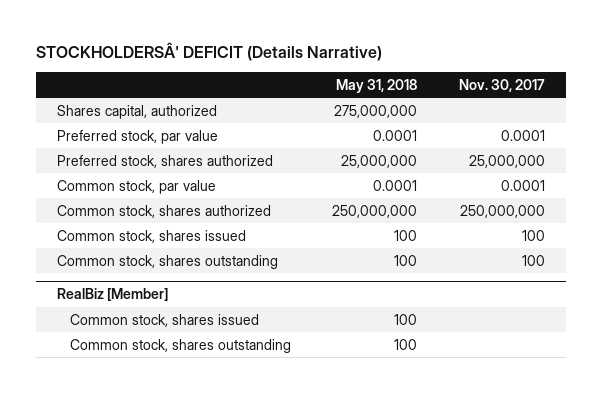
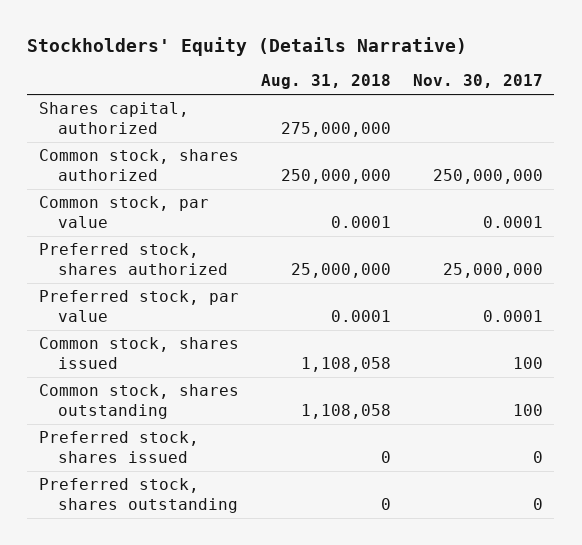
- STOCKHOLDERSÂ' DEFICIT (Details Narrative)
+ Stockholders' Equity (Details Narrative)
- | May 31, 2018 | Nov. 30, 2017
+ | Aug. 31, 2018 | Nov. 30, 2017
moved down: Common stock, par value | 0.0001 | 0.0001
moved down: Preferred stock, shares authorized | 25,000,000 | 25,000,000
moved down: Preferred stock, par value | 0.0001 | 0.0001
- RealBiz [Member]
- Common stock, shares issued | 100 |
- Common stock, shares outstanding | 100 |
+ Preferred stock, shares issued | 0 | 0
+ Preferred stock, shares outstanding | 0 | 0

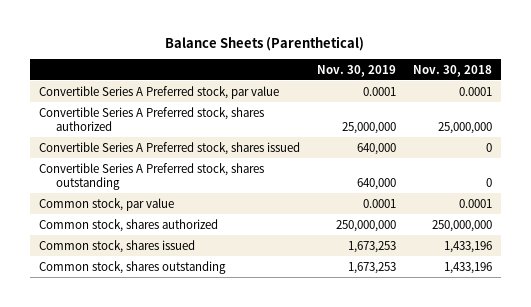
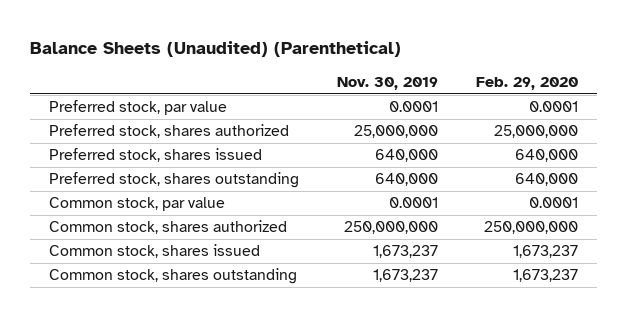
- Balance Sheets (Parenthetical)
+ Balance Sheets (Unaudited) (Parenthetical)
- | Nov. 30, 2019 | Nov. 30, 2018
+ | Nov. 30, 2019 | Feb. 29, 2020
- Convertible Series A Preferred stock, par value | 0.0001 | 0.0001
- Convertible Series A Preferred stock, shares authorized | 25,000,000 | 25,000,000
- Convertible Series A Preferred stock, shares issued | 640,000 | 0
- Convertible Series A Preferred stock, shares outstanding | 640,000 | 0
+ Preferred stock, par value | 0.0001 | 0.0001
+ Preferred stock, shares authorized | 25,000,000 | 25,000,000
+ Preferred stock, shares issued | 640,000 | 640,000
+ Preferred stock, shares outstanding | 640,000 | 640,000
- Common stock, shares issued | 1,673,253 | 1,433,196
- Common stock, shares outstanding | 1,673,253 | 1,433,196
+ Common stock, shares issued | 1,673,237 | 1,673,237
+ Common stock, shares outstanding | 1,673,237 | 1,673,237

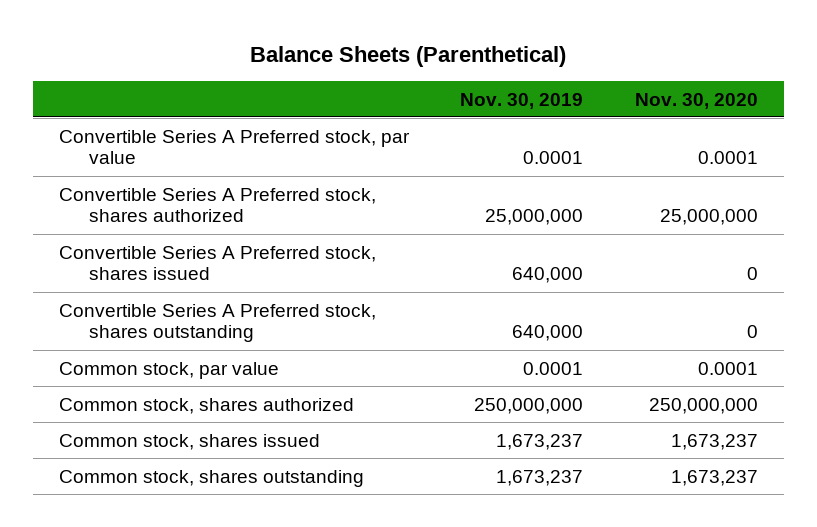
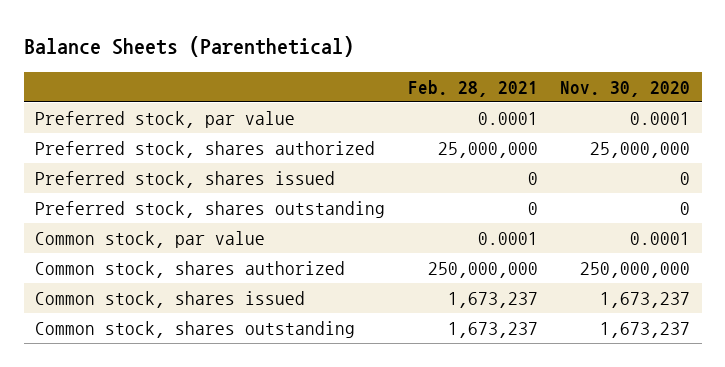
- | Nov. 30, 2019 | Nov. 30, 2020
+ | Feb. 28, 2021 | Nov. 30, 2020
- Convertible Series A Preferred stock, par value | 0.0001 | 0.0001
- Convertible Series A Preferred stock, shares authorized | 25,000,000 | 25,000,000
- Convertible Series A Preferred stock, shares issued | 640,000 | 0
- Convertible Series A Preferred stock, shares outstanding | 640,000 | 0
+ Preferred stock, par value | 0.0001 | 0.0001
+ Preferred stock, shares authorized | 25,000,000 | 25,000,000
+ Preferred stock, shares issued | 0 | 0
+ Preferred stock, shares outstanding | 0 | 0

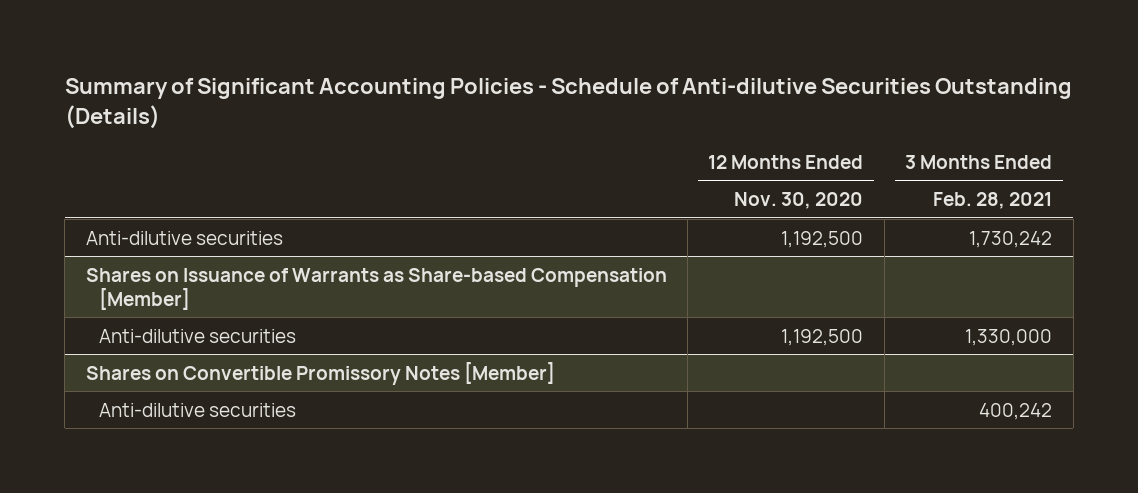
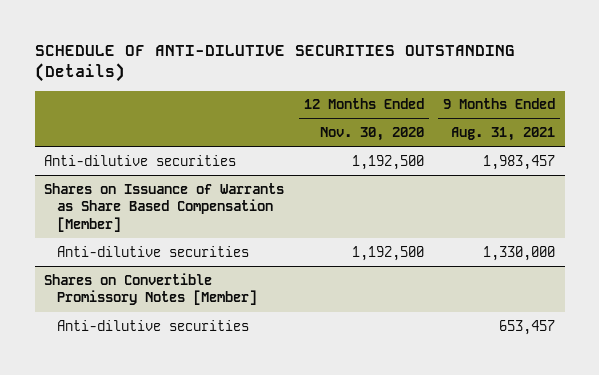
- Summary of Significant Accounting Policies - Schedule of Anti-dilutive Securities Outstanding (Details)
+ SCHEDULE OF ANTI-DILUTIVE SECURITIES OUTSTANDING (Details)
- | 12 Months Ended Nov. 30, 2020 | 3 Months Ended Feb. 28, 2021
+ | 12 Months Ended Nov. 30, 2020 | 9 Months Ended Aug. 31, 2021
- Shares on Issuance of Warrants as Share-based Compensation [Member]
+ Shares on Issuance of Warrants as Share Based Compensation [Member]

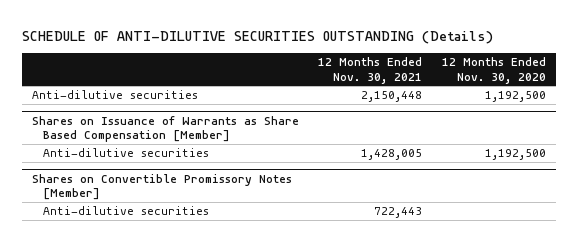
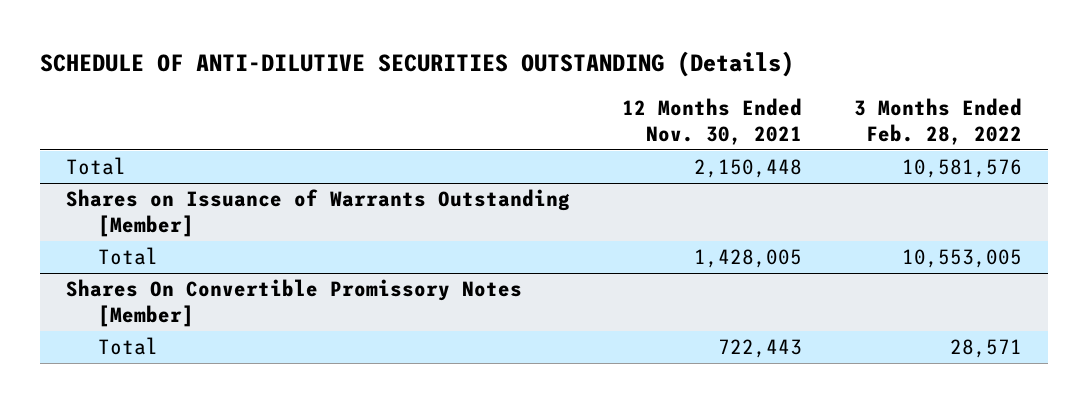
- | 12 Months Ended Nov. 30, 2021 | 12 Months Ended Nov. 30, 2020
+ | 12 Months Ended Nov. 30, 2021 | 3 Months Ended Feb. 28, 2022
- Anti-dilutive securities | 2,150,448 | 1,192,500
- Shares on Issuance of Warrants as Share Based Compensation [Member]
- Anti-dilutive securities | 1,428,005 | 1,192,500
- Shares on Convertible Promissory Notes [Member]
- Anti-dilutive securities | 722,443 |
+ Total | 2,150,448 | 10,581,576
+ Shares on Issuance of Warrants Outstanding [Member]
+ Total | 1,428,005 | 10,553,005
+ Shares On Convertible Promissory Notes [Member]
+ Total | 722,443 | 28,571

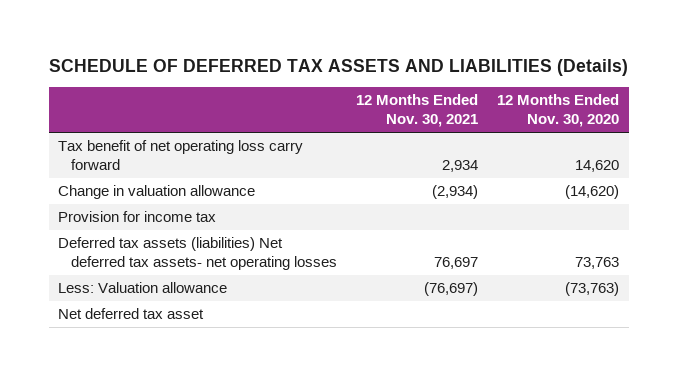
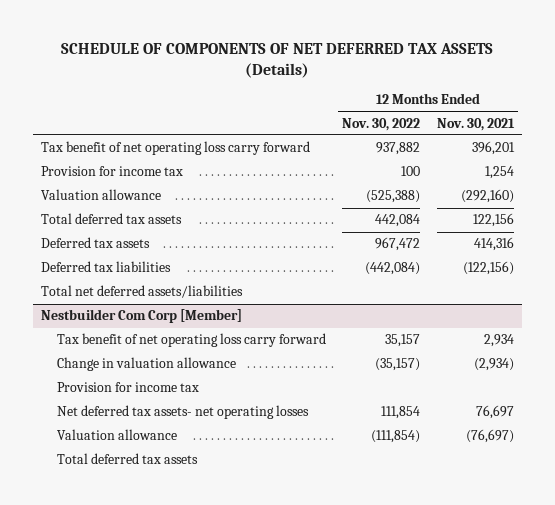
- SCHEDULE OF DEFERRED TAX ASSETS AND LIABILITIES (Details)
+ SCHEDULE OF COMPONENTS OF NET DEFERRED TAX ASSETS (Details)
- | 12 Months Ended Nov. 30, 2021 | 12 Months Ended Nov. 30, 2020
+ | 12 Months Ended Nov. 30, 2022 | 12 Months Ended Nov. 30, 2021
+ Tax benefit of net operating loss carry forward | 937,882 | 396,201
+ Provision for income tax | 100 | 1,254
+ Valuation allowance | (525,388) | (292,160)
+ Total deferred tax assets | 442,084 | 122,156
+ Deferred tax assets | 967,472 | 414,316
+ Deferred tax liabilities | (442,084) | (122,156)
+ Total net deferred assets/liabilities
+ Nestbuilder Com Corp [Member]
- Deferred tax assets (liabilities) Net deferred tax assets- net operating losses | 76,697 | 73,763
- Less: Valuation allowance | (76,697) | (73,763)
- Net deferred tax asset
+ Net deferred tax assets- net operating losses | 111,854 | 76,697
+ Valuation allowance | (111,854) | (76,697)
+ Total deferred tax assets

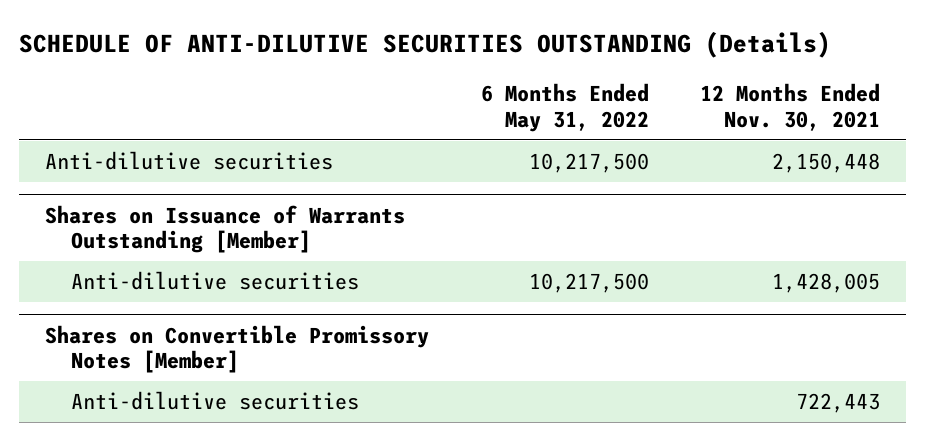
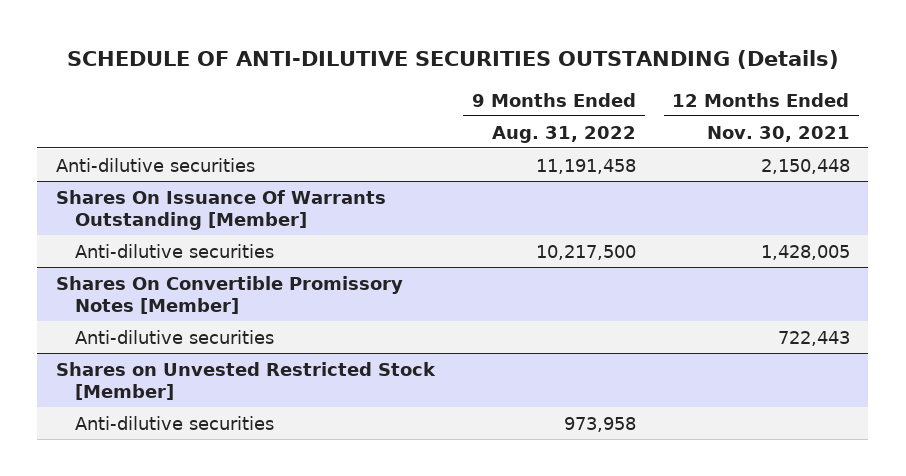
- | 6 Months Ended May 31, 2022 | 12 Months Ended Nov. 30, 2021
+ | 9 Months Ended Aug. 31, 2022 | 12 Months Ended Nov. 30, 2021
- Shares on Issuance of Warrants Outstanding [Member]
+ Shares On Issuance Of Warrants Outstanding [Member]
- Shares on Convertible Promissory Notes [Member]
+ Shares On Convertible Promissory Notes [Member]
+ Shares on Unvested Restricted Stock [Member]
+ Anti-dilutive securities | 973,958 |

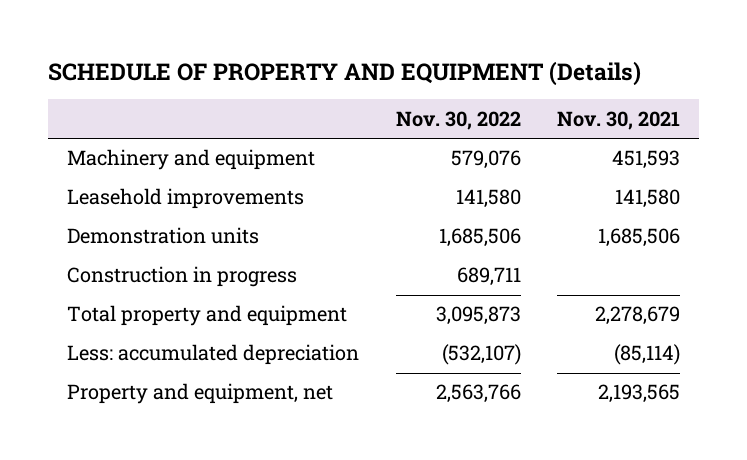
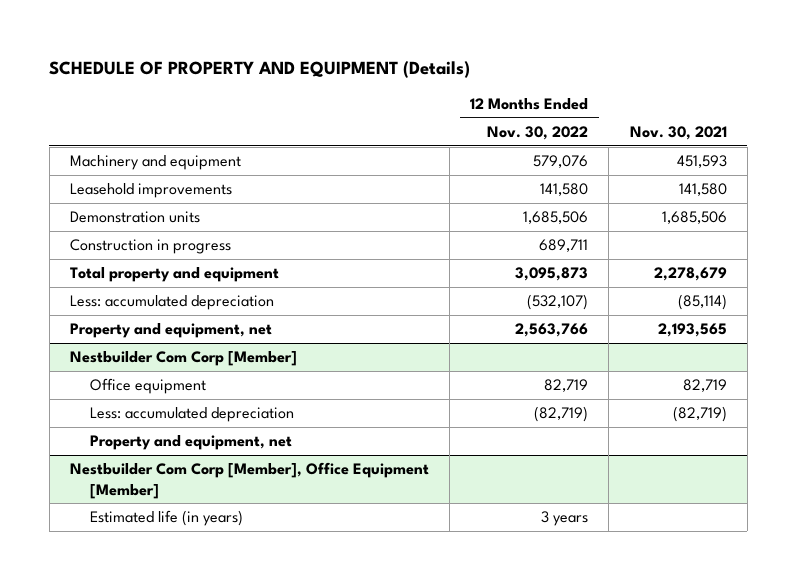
- | Nov. 30, 2022 | Nov. 30, 2021
+ | 12 Months Ended Nov. 30, 2022 | Nov. 30, 2021
+ Nestbuilder Com Corp [Member]
+ Office equipment | 82,719 | 82,719
+ Less: accumulated depreciation | (82,719) | (82,719)
+ Property and equipment, net
+ Nestbuilder Com Corp [Member], Office Equipment [Member]
+ Estimated life (in years) | 3 years |

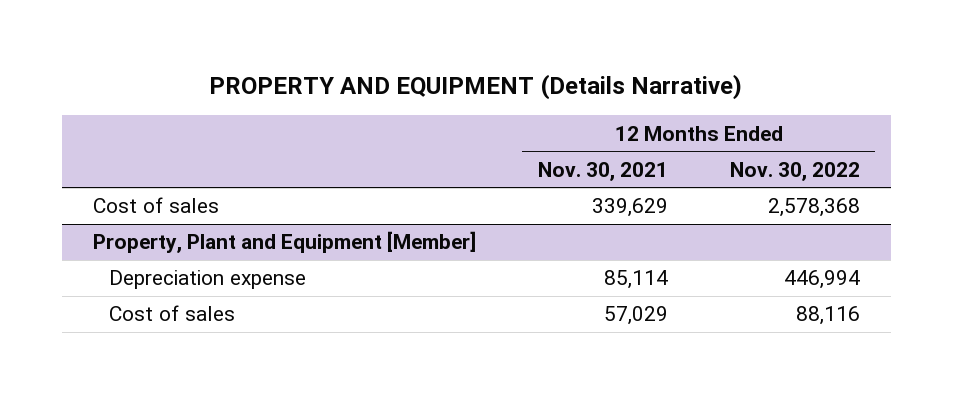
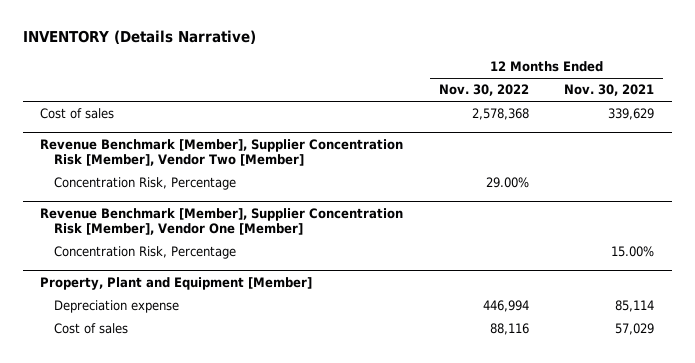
- PROPERTY AND EQUIPMENT (Details Narrative)
+ INVENTORY (Details Narrative)
- | 12 Months Ended Nov. 30, 2021 | 12 Months Ended Nov. 30, 2022
+ | 12 Months Ended Nov. 30, 2022 | 12 Months Ended Nov. 30, 2021
+ Revenue Benchmark [Member], Supplier Concentration Risk [Member], Vendor Two [Member]
+ Concentration Risk, Percentage | 29.00% |
+ Revenue Benchmark [Member], Supplier Concentration Risk [Member], Vendor One [Member]
+ Concentration Risk, Percentage | | 15.00%

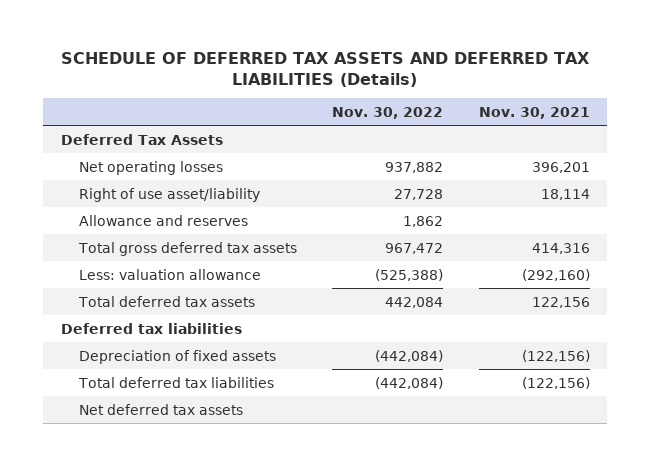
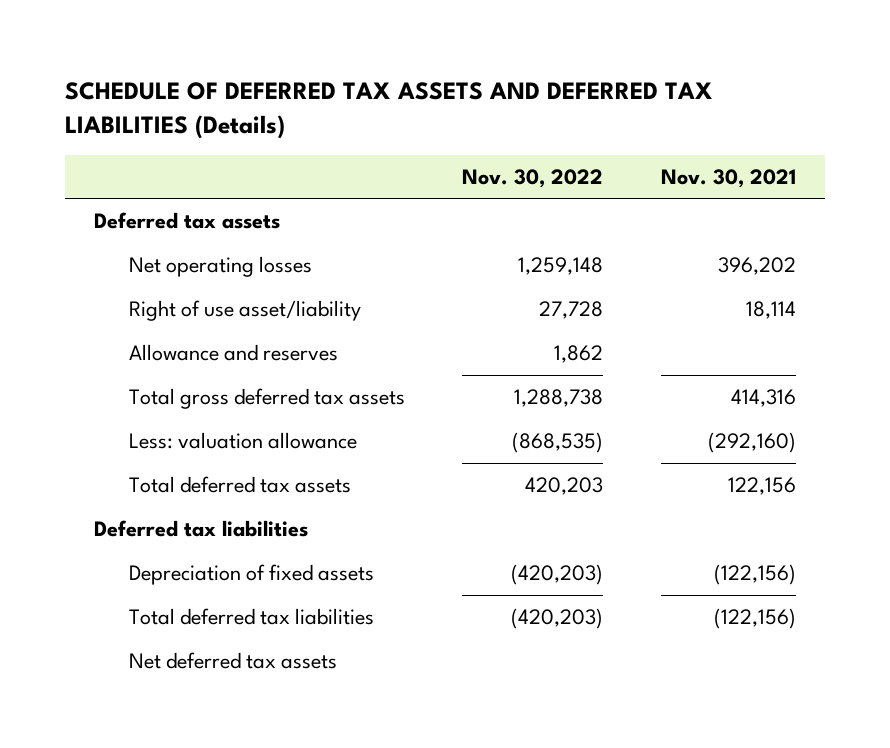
- Deferred Tax Assets
- Net operating losses | 937,882 | 396,201
+ Deferred tax assets
+ Net operating losses | 1,259,148 | 396,202
- Total gross deferred tax assets | 967,472 | 414,316
- Less: valuation allowance | (525,388) | (292,160)
- Total deferred tax assets | 442,084 | 122,156
+ Total gross deferred tax assets | 1,288,738 | 414,316
+ Less: valuation allowance | (868,535) | (292,160)
+ Total deferred tax assets | 420,203 | 122,156
- Depreciation of fixed assets | (442,084) | (122,156)
- Total deferred tax liabilities | (442,084) | (122,156)
+ Depreciation of fixed assets | (420,203) | (122,156)
+ Total deferred tax liabilities | (420,203) | (122,156)

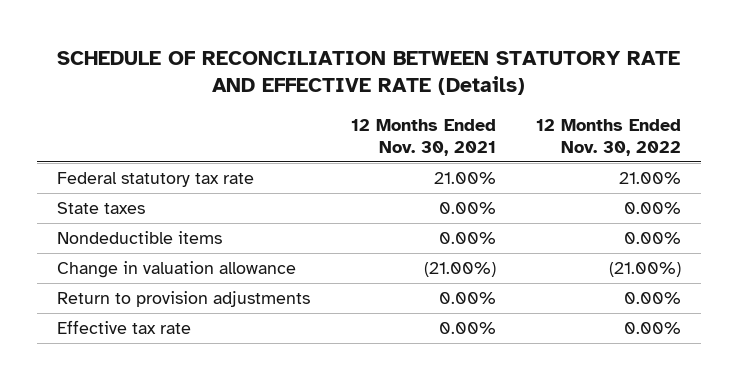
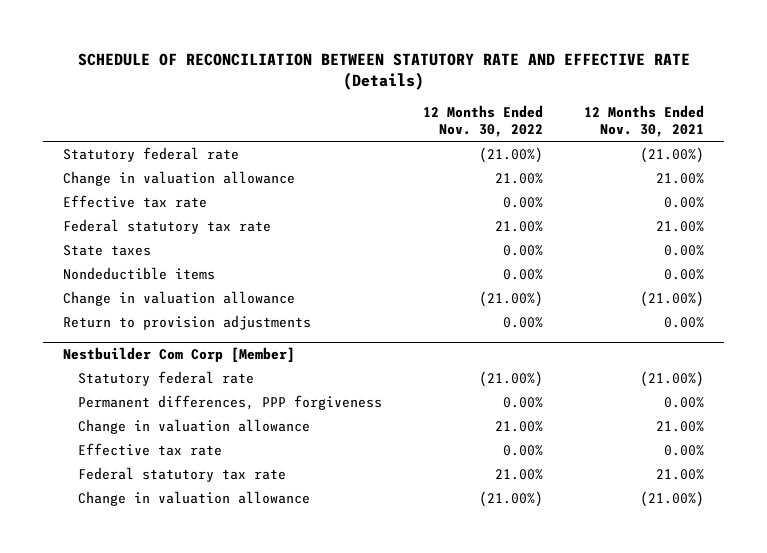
- | 12 Months Ended Nov. 30, 2021 | 12 Months Ended Nov. 30, 2022
+ | 12 Months Ended Nov. 30, 2022 | 12 Months Ended Nov. 30, 2021
+ Statutory federal rate | (21.00%) | (21.00%)
+ Change in valuation allowance | 21.00% | 21.00%
+ Effective tax rate | 0.00% | 0.00%
+ Nestbuilder Com Corp [Member]
+ Statutory federal rate | (21.00%) | (21.00%)
+ Permanent differences, PPP forgiveness | 0.00% | 0.00%
+ Change in valuation allowance | 21.00% | 21.00%
+ Federal statutory tax rate | 21.00% | 21.00%
+ Change in valuation allowance | (21.00%) | (21.00%)

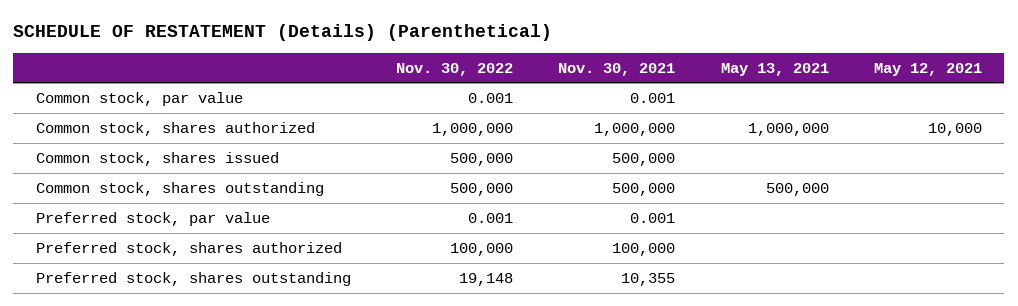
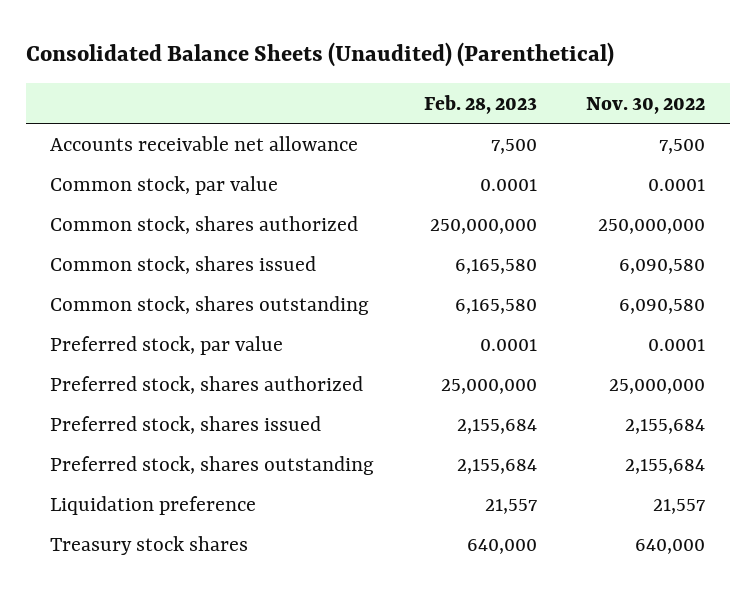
- SCHEDULE OF RESTATEMENT (Details) (Parenthetical)
+ Consolidated Balance Sheets (Unaudited) (Parenthetical)
- | Nov. 30, 2022 | Nov. 30, 2021 | May 13, 2021 | May 12, 2021
+ | Feb. 28, 2023 | Nov. 30, 2022
- Common stock, par value | 0.001 | 0.001 | |
- Common stock, shares authorized | 1,000,000 | 1,000,000 | 1,000,000 | 10,000
- Common stock, shares issued | 500,000 | 500,000 | |
- Common stock, shares outstanding | 500,000 | 500,000 | 500,000 |
- Preferred stock, par value | 0.001 | 0.001 | |
- Preferred stock, shares authorized | 100,000 | 100,000 | |
- Preferred stock, shares outstanding | 19,148 | 10,355 | |
+ Accounts receivable net allowance | 7,500 | 7,500
+ Common stock, par value | 0.0001 | 0.0001
+ Common stock, shares authorized | 250,000,000 | 250,000,000
+ Common stock, shares issued | 6,165,580 | 6,090,580
+ Common stock, shares outstanding | 6,165,580 | 6,090,580
+ Preferred stock, par value | 0.0001 | 0.0001
+ Preferred stock, shares authorized | 25,000,000 | 25,000,000
+ Preferred stock, shares issued | 2,155,684 | 2,155,684
+ Preferred stock, shares outstanding | 2,155,684 | 2,155,684
+ Liquidation preference | 21,557 | 21,557
+ Treasury stock shares | 640,000 | 640,000

